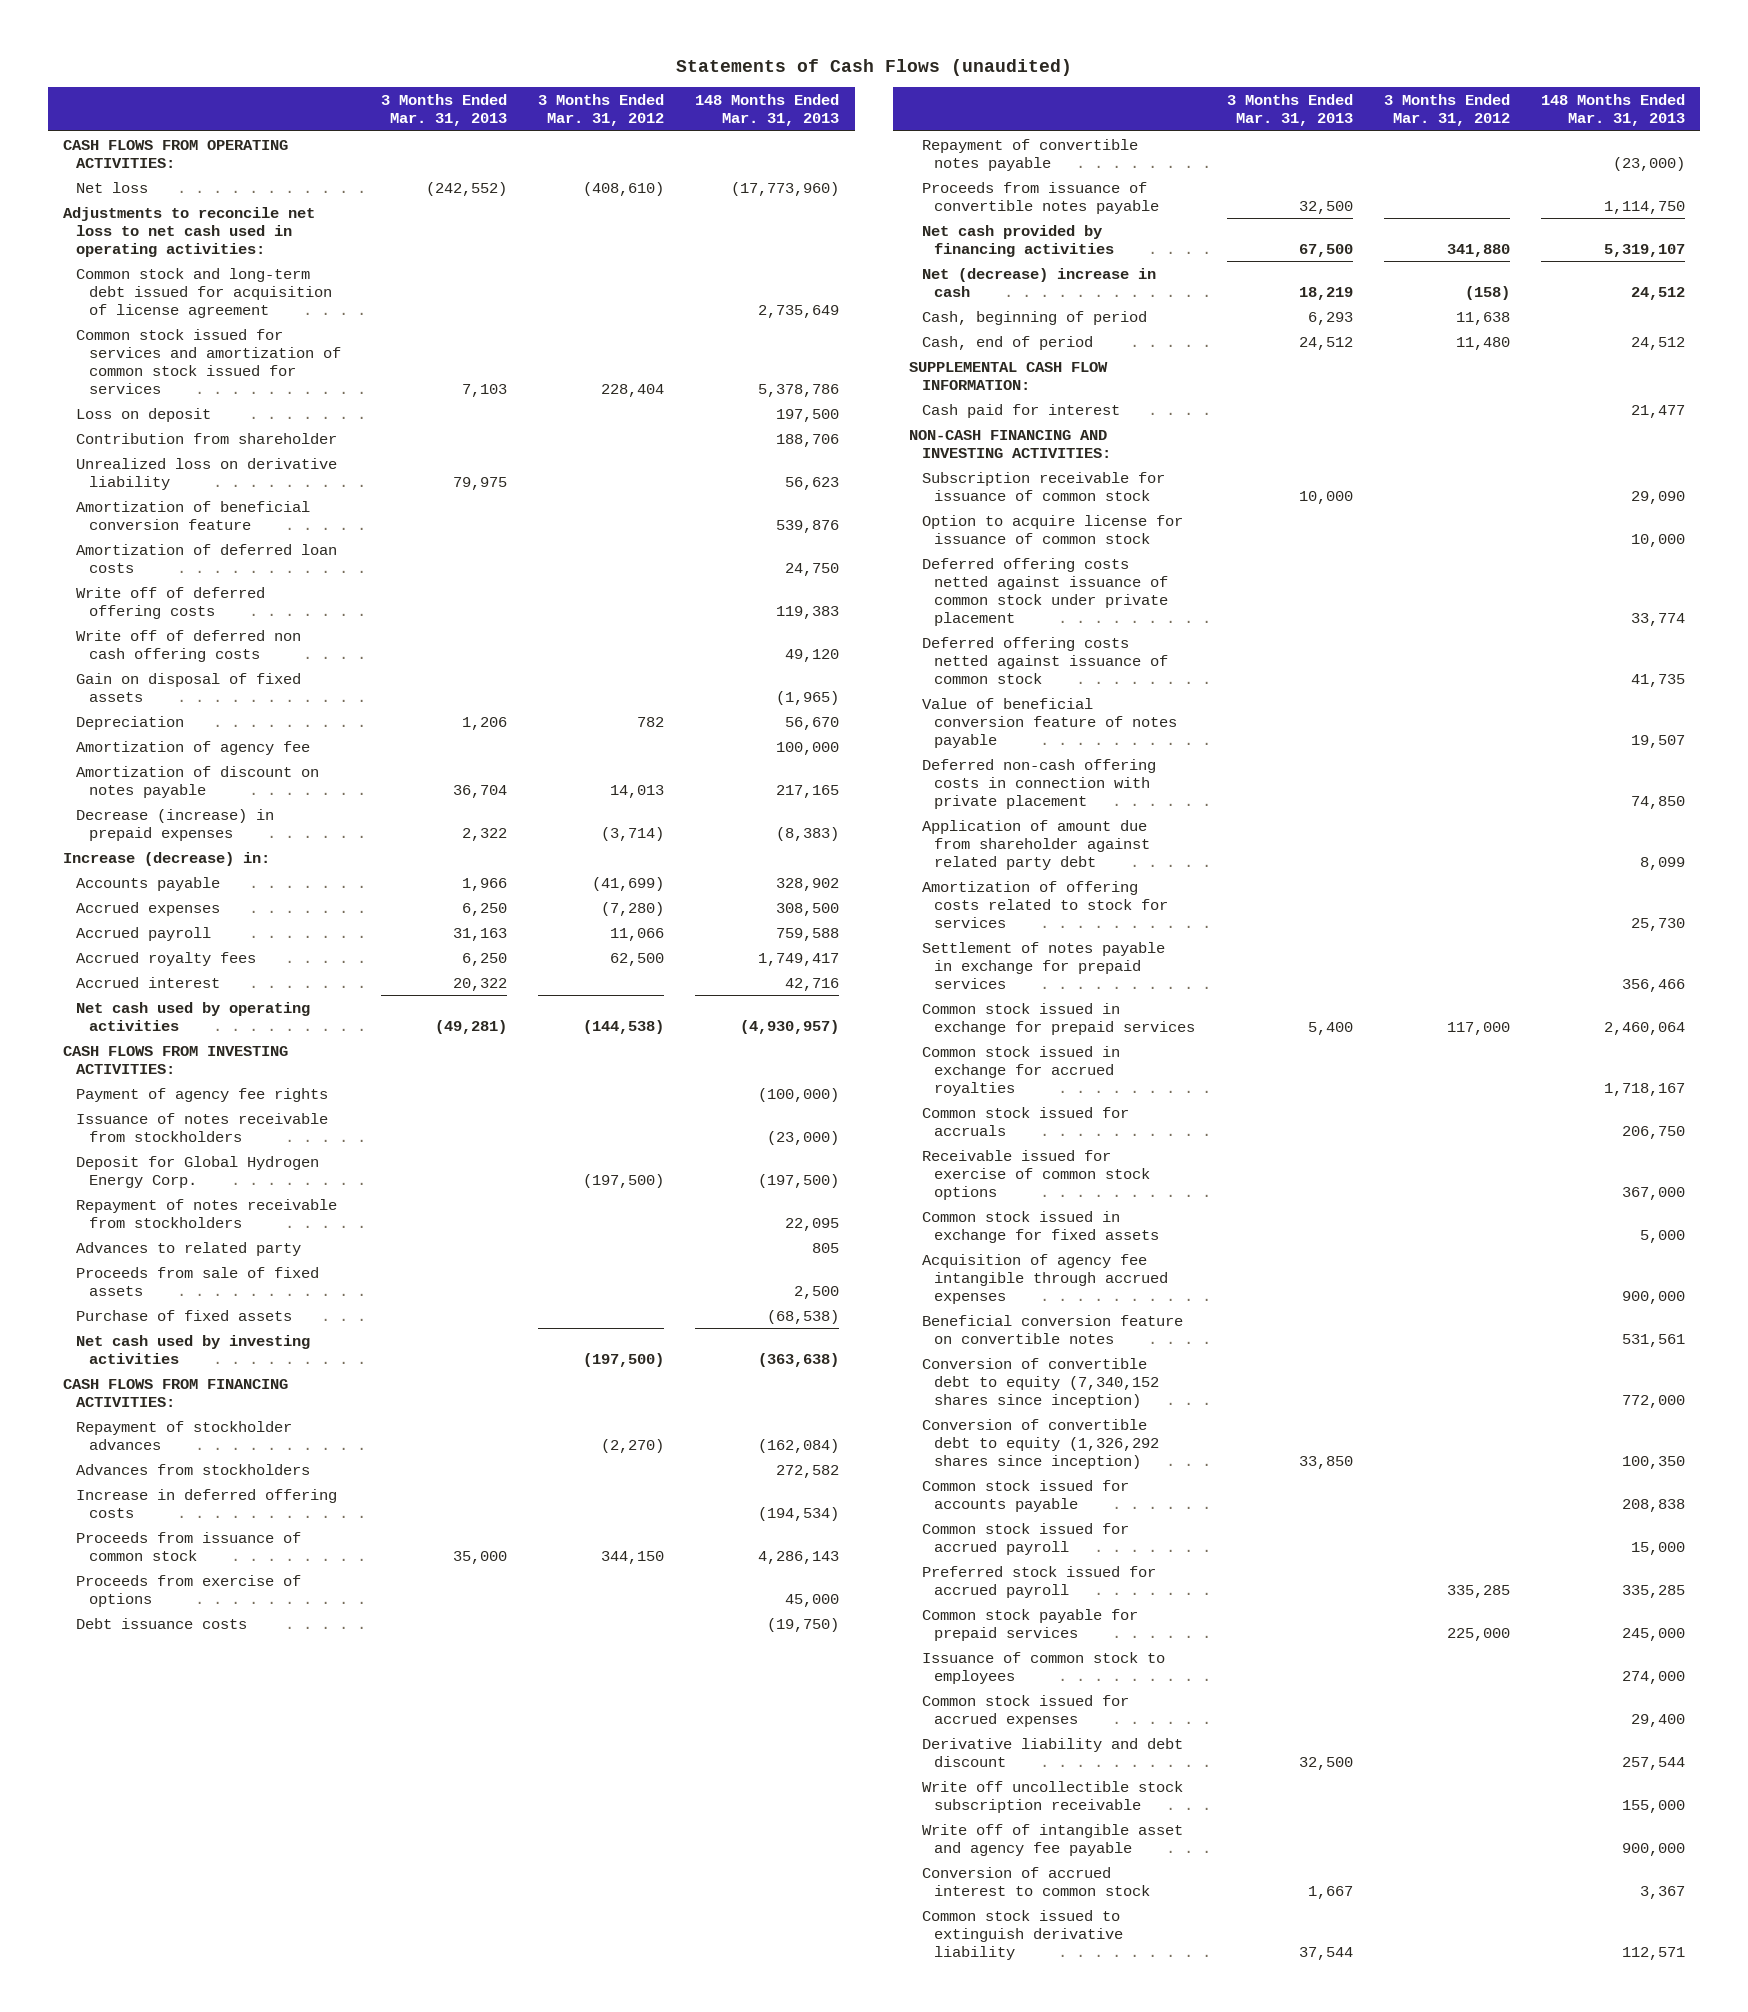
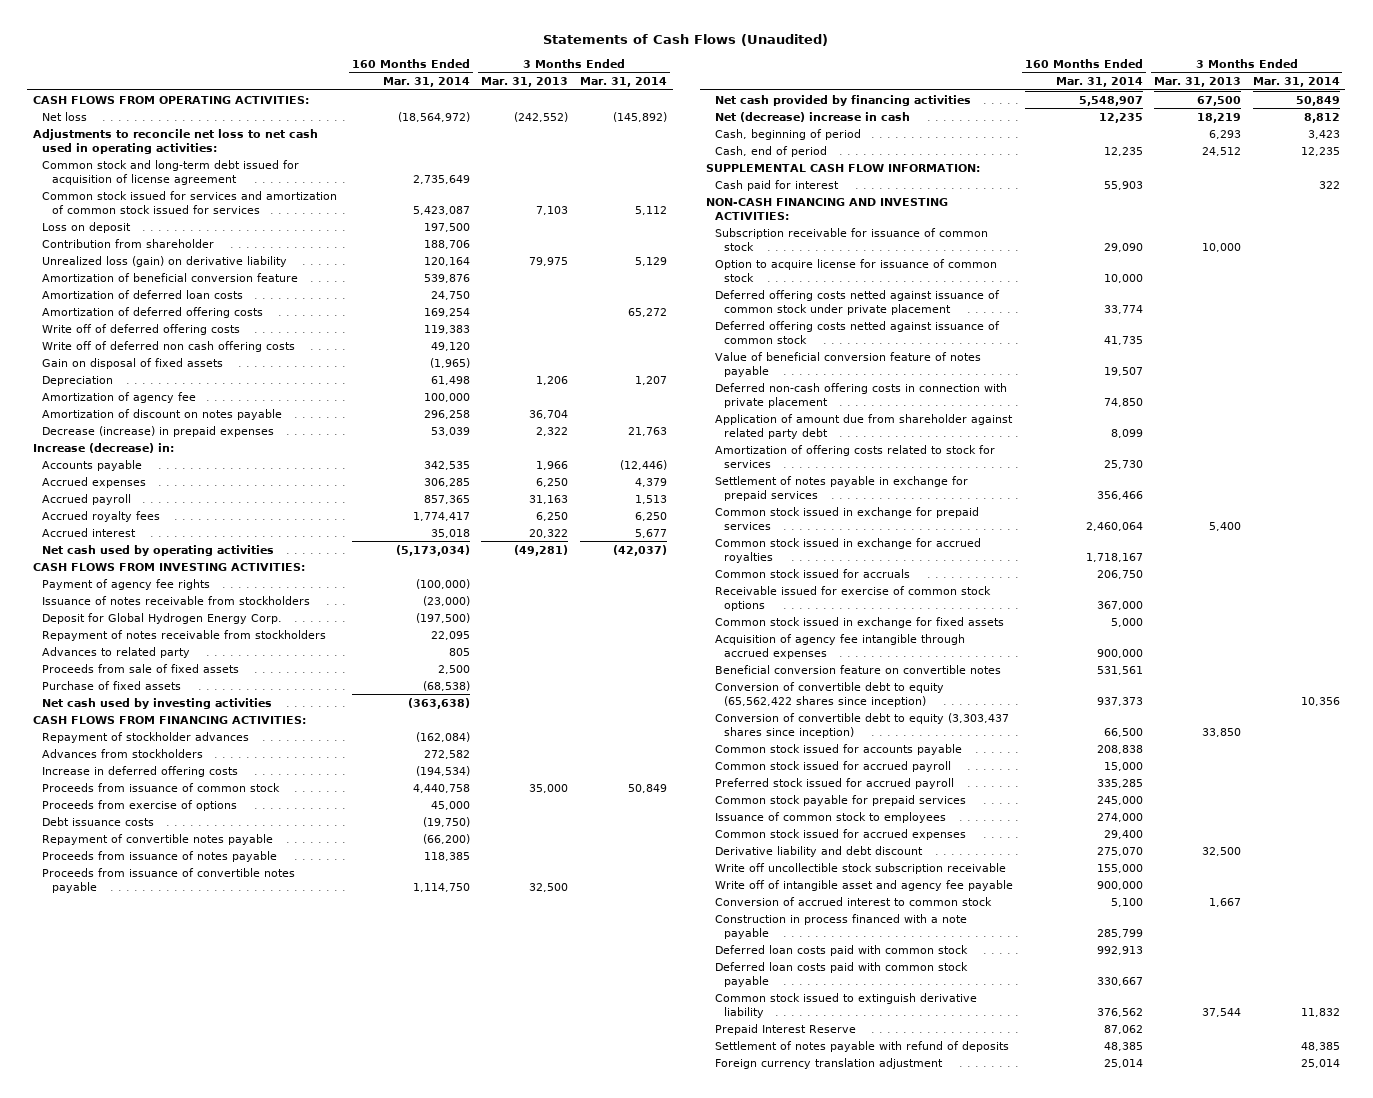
- Statements of Cash Flows (unaudited)
+ Statements of Cash Flows (Unaudited)
- | 3 Months Ended Mar. 31, 2013 | 3 Months Ended Mar. 31, 2012 | 148 Months Ended Mar. 31, 2013
+ | 160 Months Ended Mar. 31, 2014 | 3 Months Ended Mar. 31, 2013 | 3 Months Ended Mar. 31, 2014
- Unrealized loss on derivative liability | 79,975 | | 56,623
+ Unrealized loss (gain) on derivative liability | 120,164 | 79,975 | 5,129
+ Amortization of deferred offering costs | 169,254 | | 65,272
+ Proceeds from issuance of notes payable | 118,385 | |
- Conversion of convertible debt to equity (7,340,152 shares since inception) | | | 772,000
- Conversion of convertible debt to equity (1,326,292 shares since inception) | 33,850 | | 100,350
+ Conversion of convertible debt to equity (65,562,422 shares since inception) | 937,373 | | 10,356
+ Conversion of convertible debt to equity (3,303,437 shares since inception) | 66,500 | 33,850 |
+ Construction in process financed with a note payable | 285,799 | |
+ Deferred loan costs paid with common stock | 992,913 | |
+ Deferred loan costs paid with common stock payable | 330,667 | |
+ Prepaid Interest Reserve | 87,062 | |
+ Settlement of notes payable with refund of deposits | 48,385 | | 48,385
+ Foreign currency translation adjustment | 25,014 | | 25,014

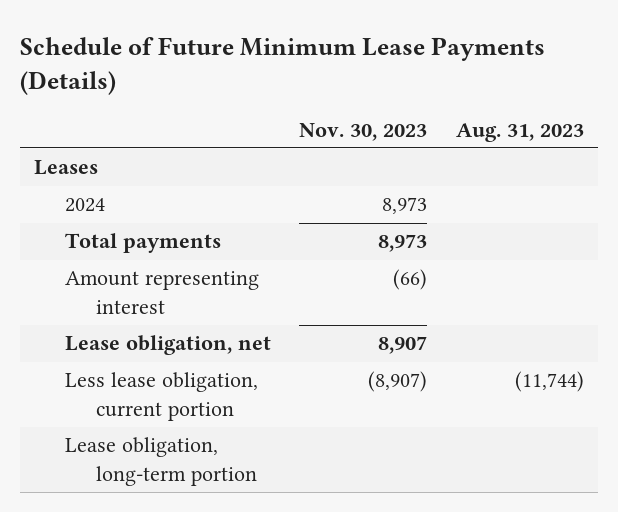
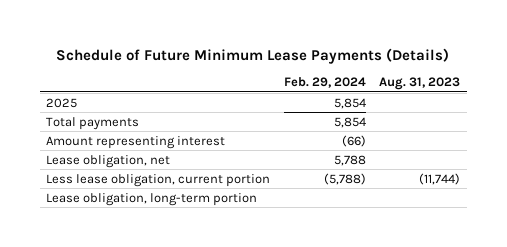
- | Nov. 30, 2023 | Aug. 31, 2023
+ | Feb. 29, 2024 | Aug. 31, 2023
- Leases
- 2024 | 8,973 |
+ 2025 | 5,854 |

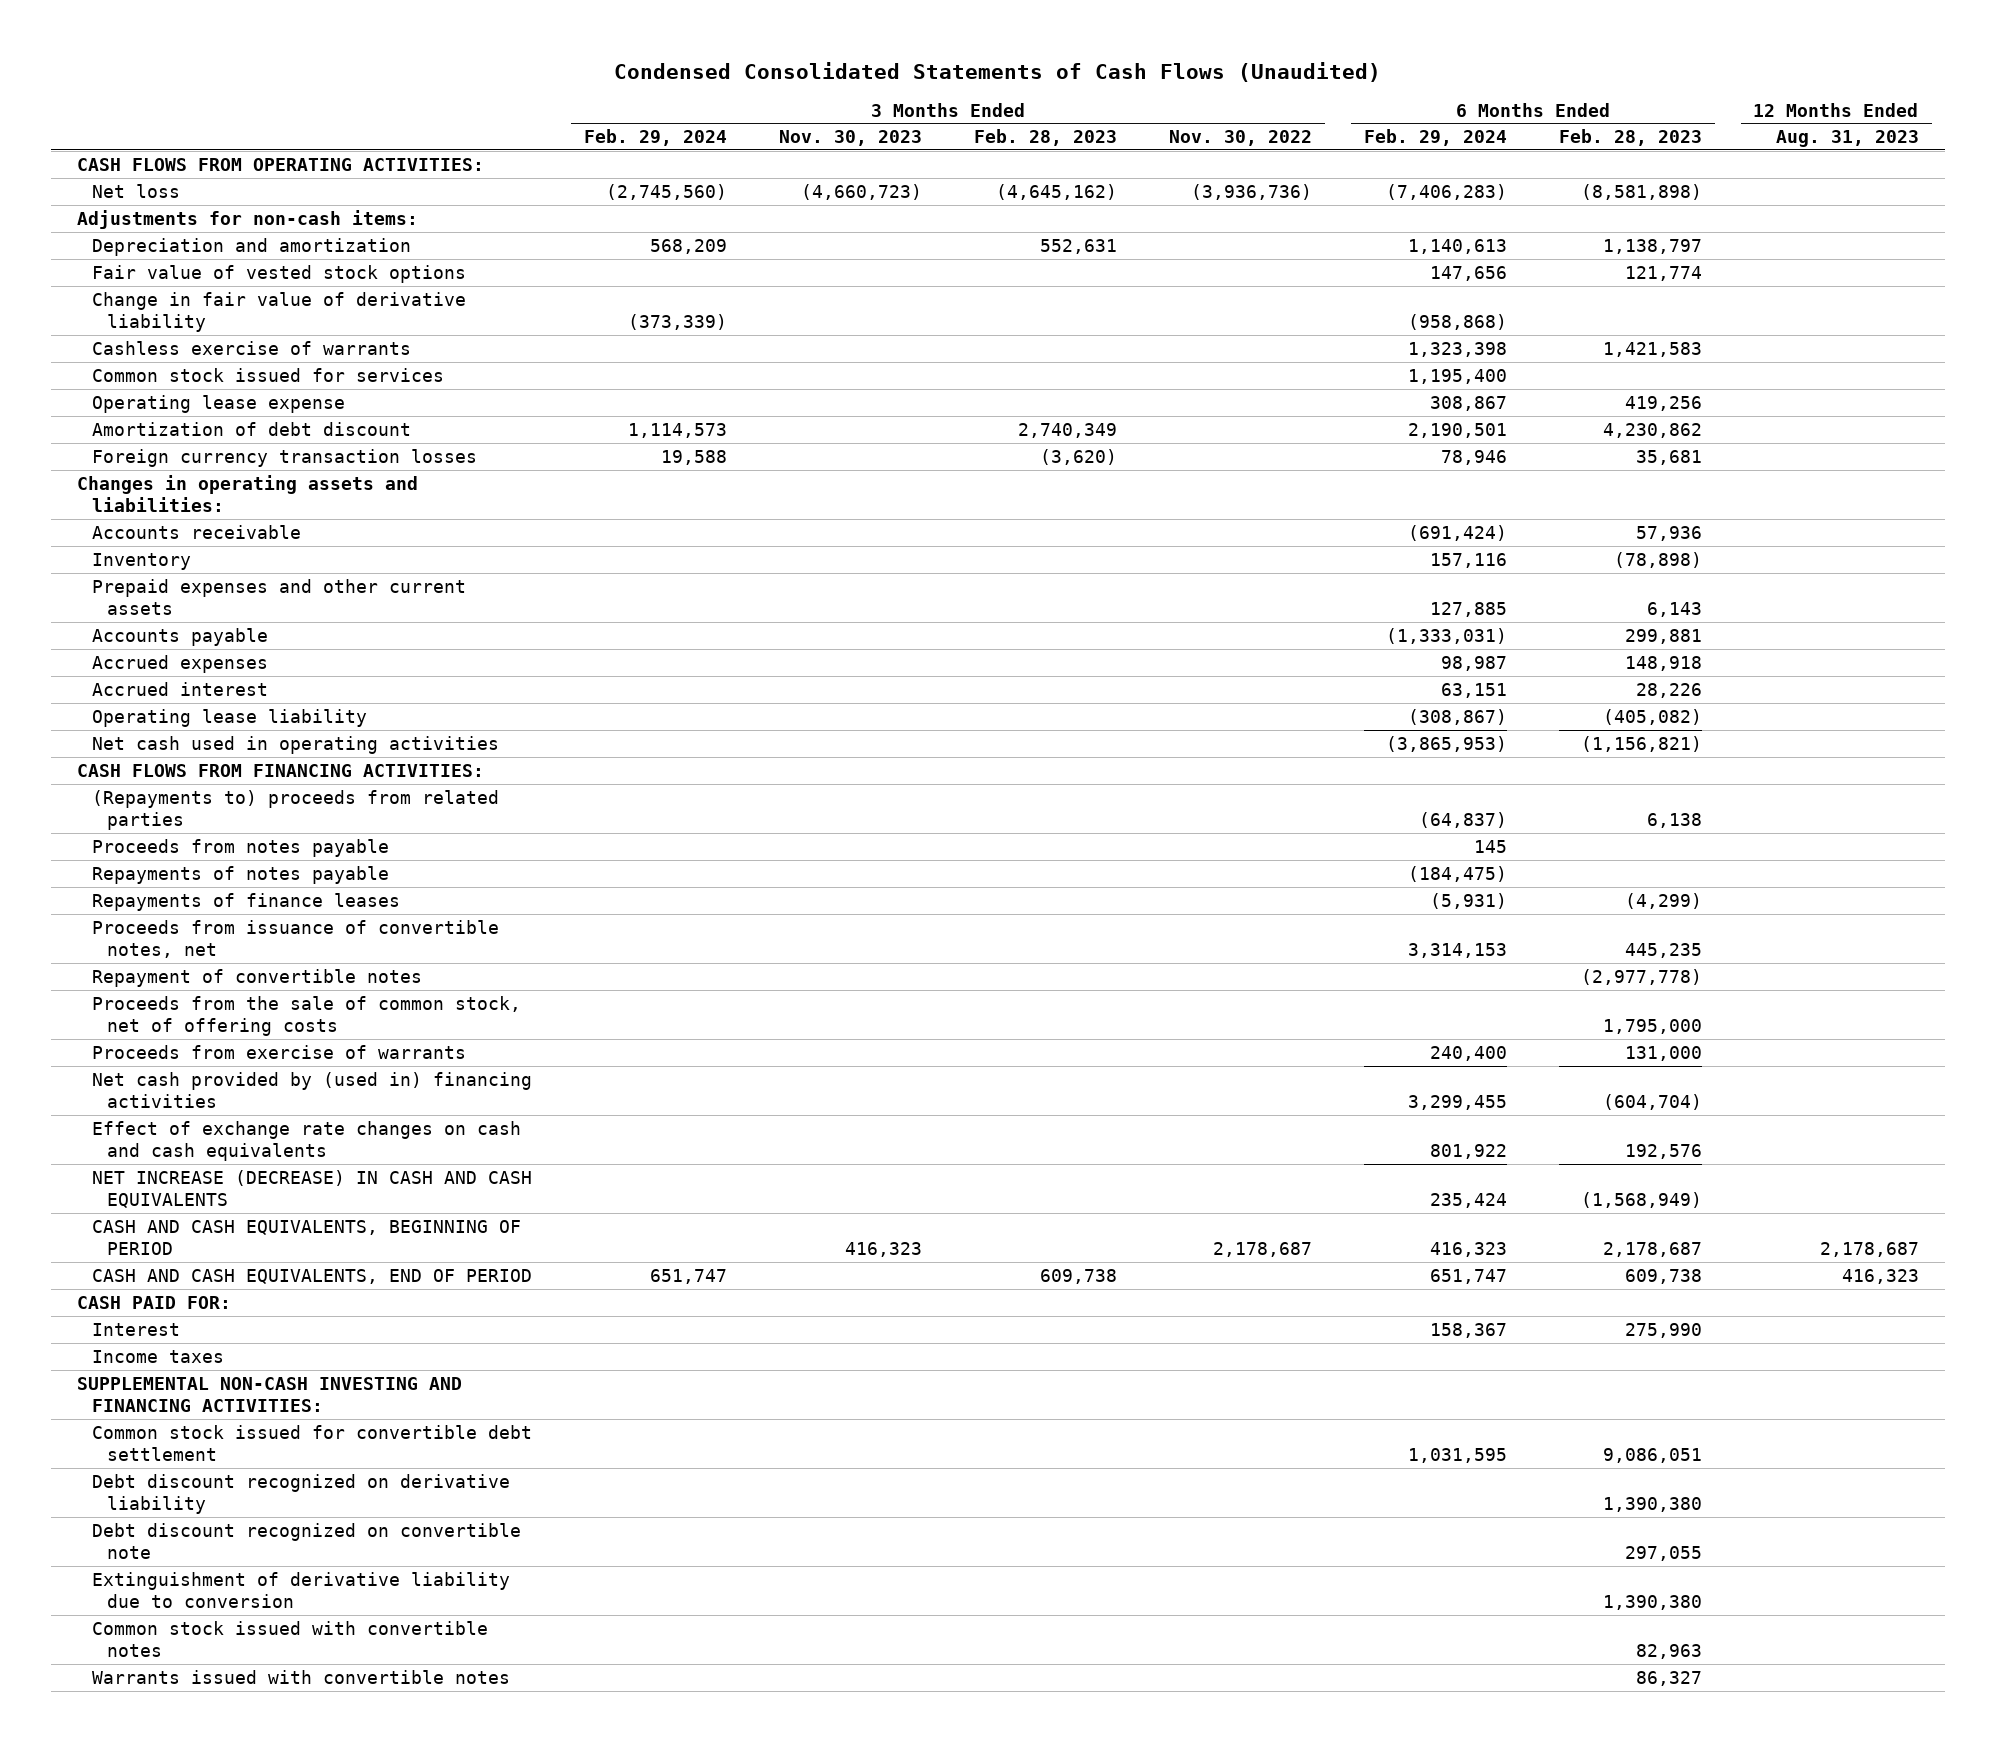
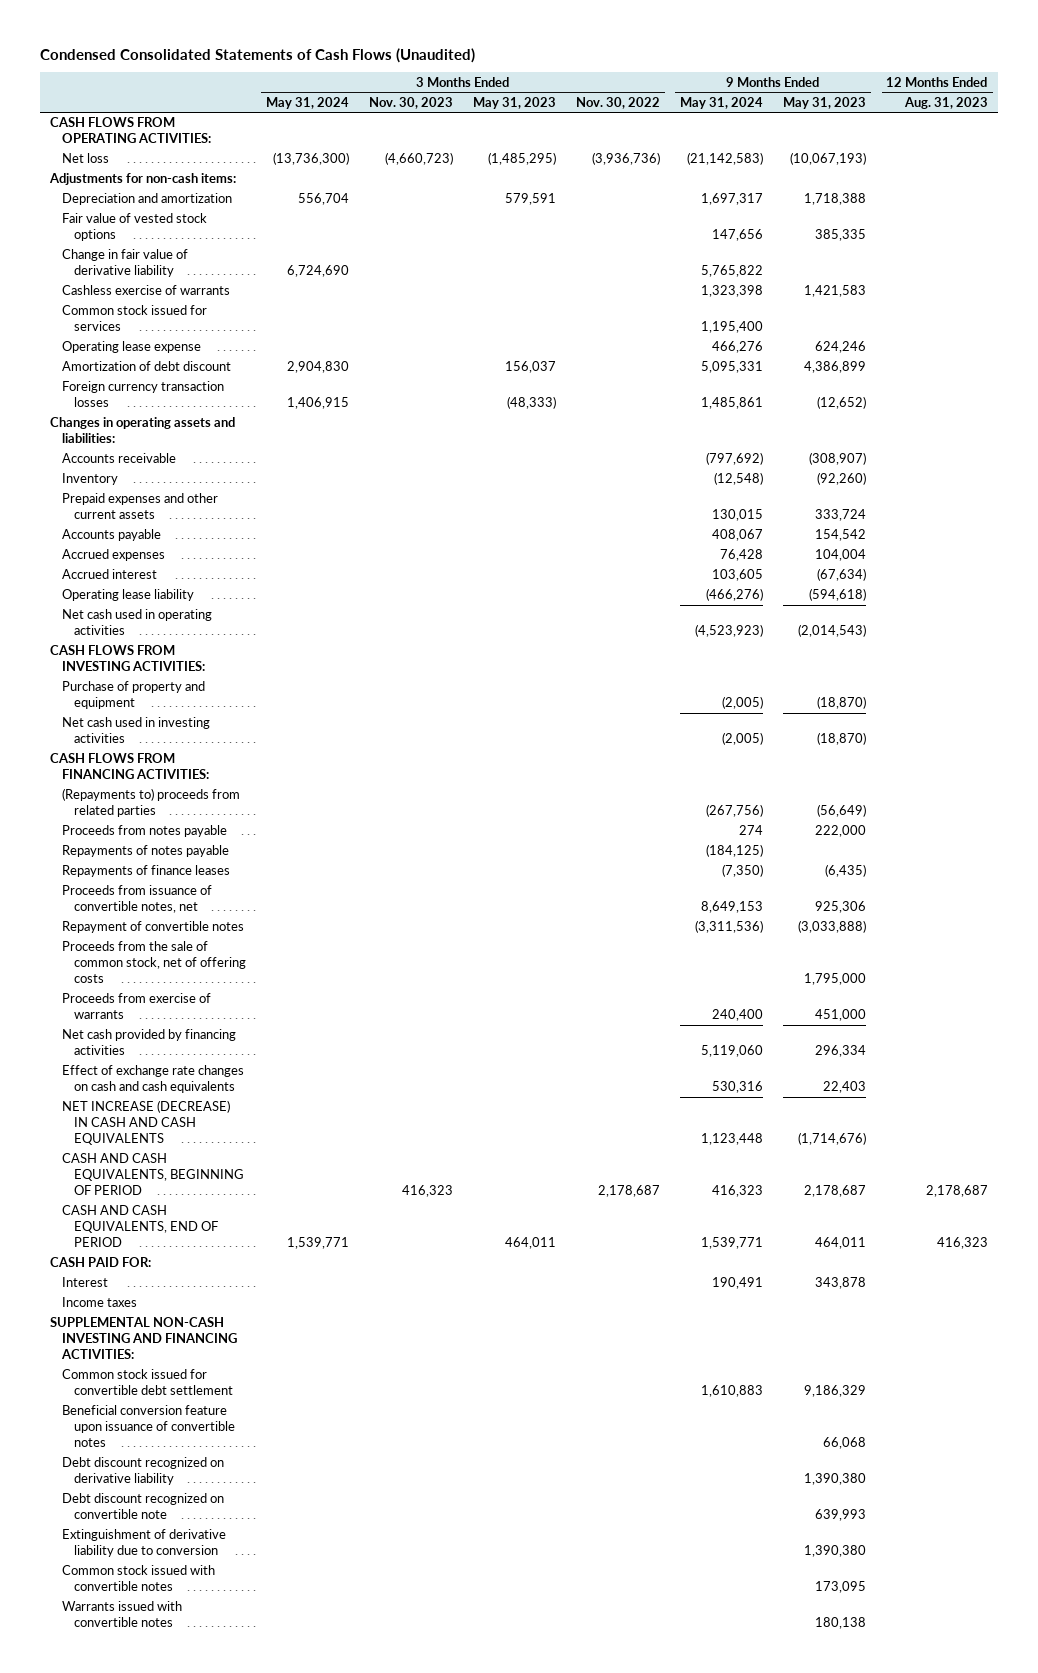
- | 3 Months Ended Feb. 29, 2024 | 3 Months Ended Nov. 30, 2023 | 3 Months Ended Feb. 28, 2023 | 3 Months Ended Nov. 30, 2022 | 6 Months Ended Feb. 29, 2024 | 6 Months Ended Feb. 28, 2023 | 12 Months Ended Aug. 31, 2023
+ | 3 Months Ended May 31, 2024 | 3 Months Ended Nov. 30, 2023 | 3 Months Ended May 31, 2023 | 3 Months Ended Nov. 30, 2022 | 9 Months Ended May 31, 2024 | 9 Months Ended May 31, 2023 | 12 Months Ended Aug. 31, 2023
+ CASH FLOWS FROM INVESTING ACTIVITIES:
+ Purchase of property and equipment | | | | | (2,005) | (18,870) |
+ Net cash used in investing activities | | | | | (2,005) | (18,870) |
- Net cash provided by (used in) financing activities | | | | | 3,299,455 | (604,704) |
+ Net cash provided by financing activities | | | | | 5,119,060 | 296,334 |
+ Beneficial conversion feature upon issuance of convertible notes | | | | | | 66,068 |

